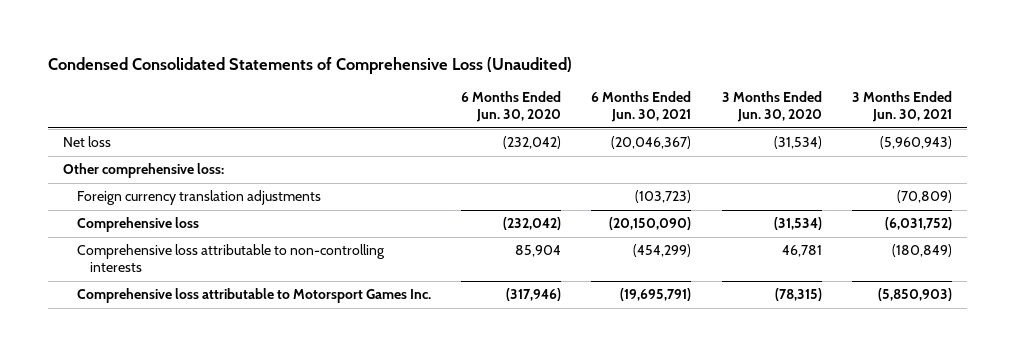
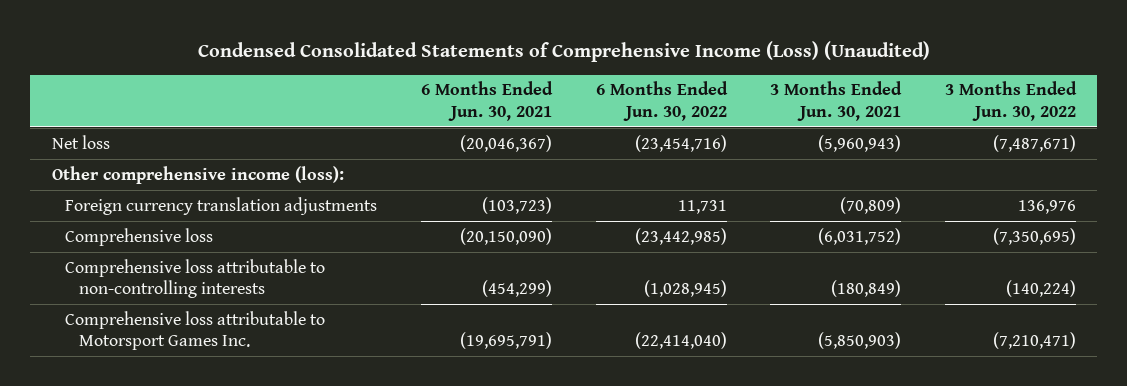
- Condensed Consolidated Statements of Comprehensive Loss (Unaudited)
+ Condensed Consolidated Statements of Comprehensive Income (Loss) (Unaudited)
- | 6 Months Ended Jun. 30, 2020 | 6 Months Ended Jun. 30, 2021 | 3 Months Ended Jun. 30, 2020 | 3 Months Ended Jun. 30, 2021
+ | 6 Months Ended Jun. 30, 2021 | 6 Months Ended Jun. 30, 2022 | 3 Months Ended Jun. 30, 2021 | 3 Months Ended Jun. 30, 2022
- Other comprehensive loss:
+ Other comprehensive income (loss):

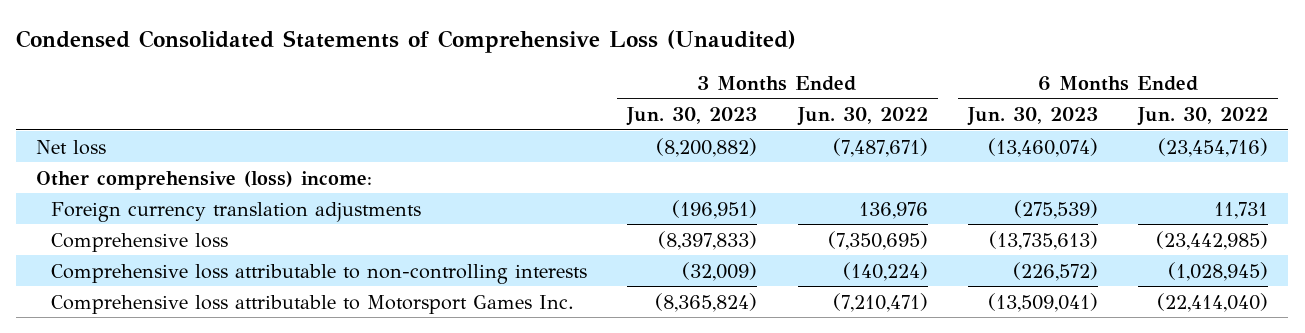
- Condensed Consolidated Statements of Comprehensive Income (Loss) (Unaudited)
+ Condensed Consolidated Statements of Comprehensive Loss (Unaudited)
- | 6 Months Ended Jun. 30, 2021 | 6 Months Ended Jun. 30, 2022 | 3 Months Ended Jun. 30, 2021 | 3 Months Ended Jun. 30, 2022
+ | 3 Months Ended Jun. 30, 2023 | 3 Months Ended Jun. 30, 2022 | 6 Months Ended Jun. 30, 2023 | 6 Months Ended Jun. 30, 2022
- Other comprehensive income (loss):
+ Other comprehensive (loss) income:

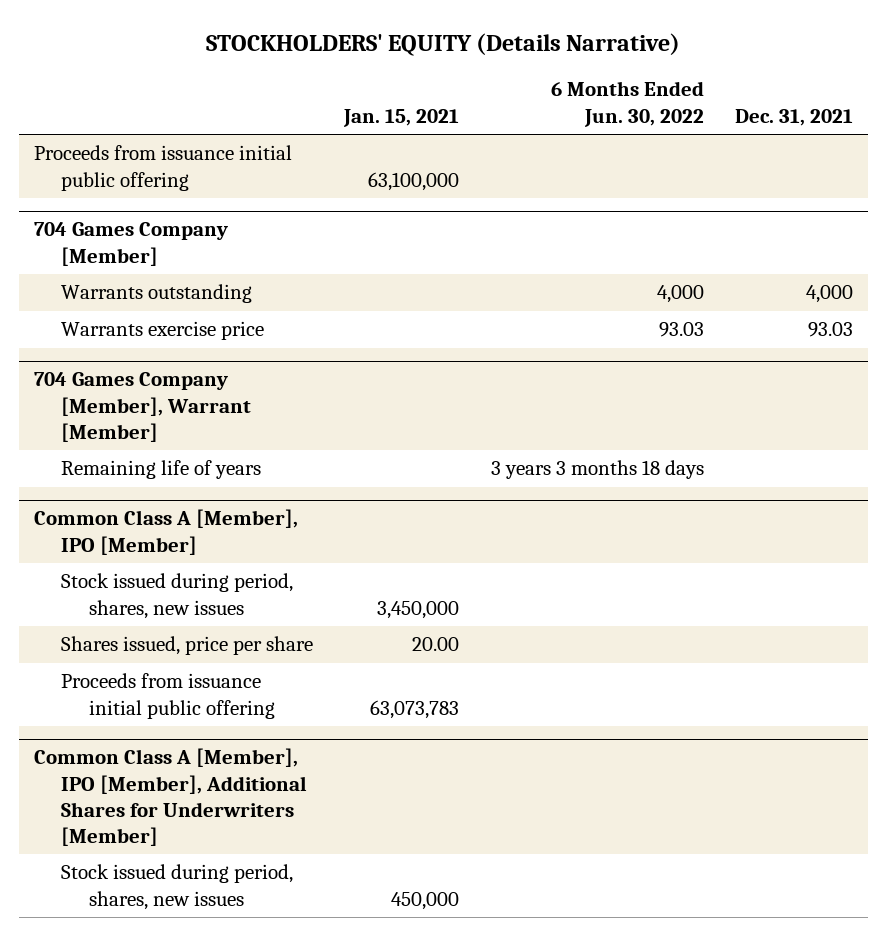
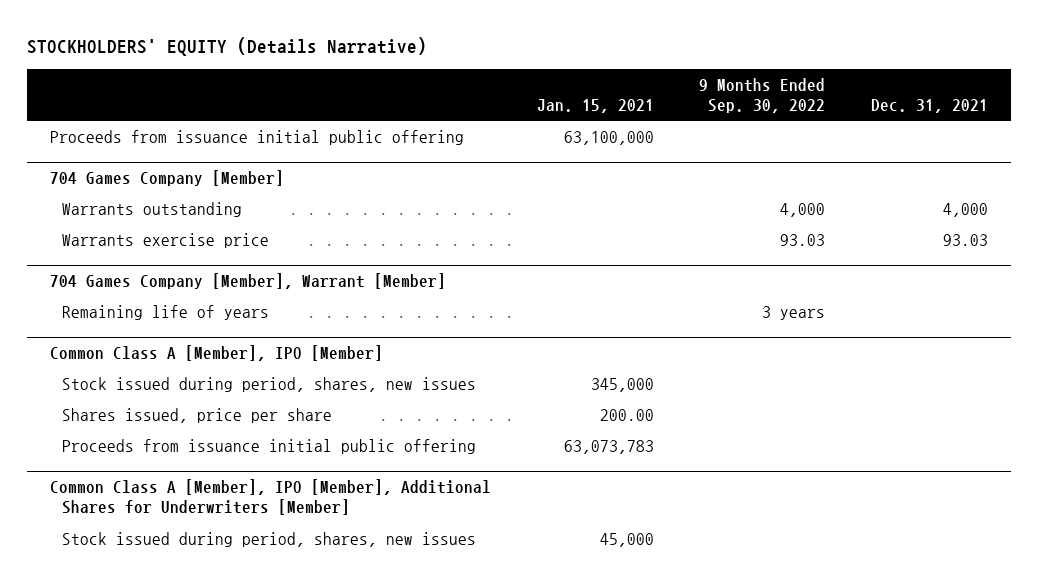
- | Jan. 15, 2021 | 6 Months Ended Jun. 30, 2022 | Dec. 31, 2021
+ | Jan. 15, 2021 | 9 Months Ended Sep. 30, 2022 | Dec. 31, 2021
@ Common Class A [Member], IPO [Member]
- Stock issued during period, shares, new issues | 3,450,000 | |
- Shares issued, price per share | 20.00 | |
+ Stock issued during period, shares, new issues | 345,000 | |
+ Shares issued, price per share | 200.00 | |
@ Common Class A [Member], IPO [Member], Additional Shares for Underwriters [Member]
- Stock issued during period, shares, new issues | 450,000 | |
+ Stock issued during period, shares, new issues | 45,000 | |

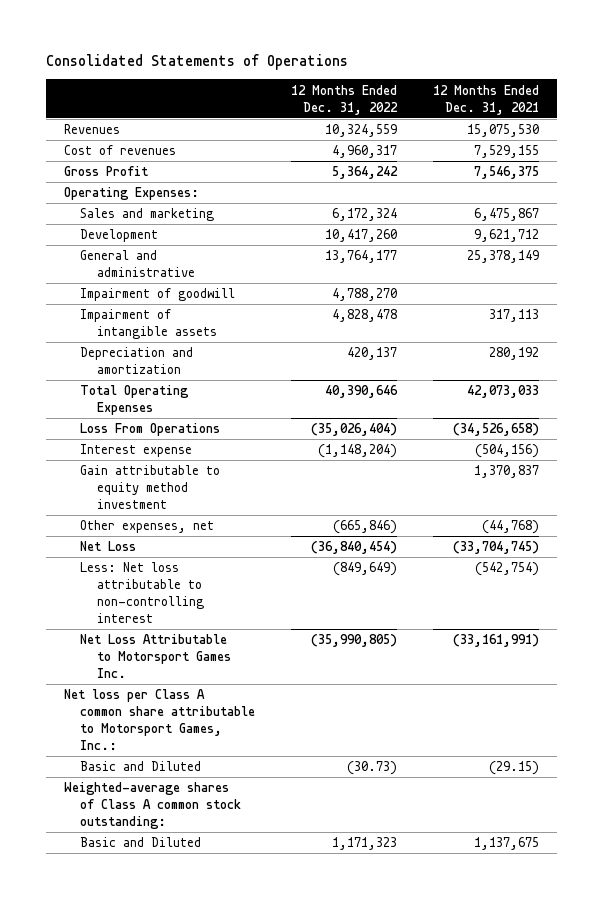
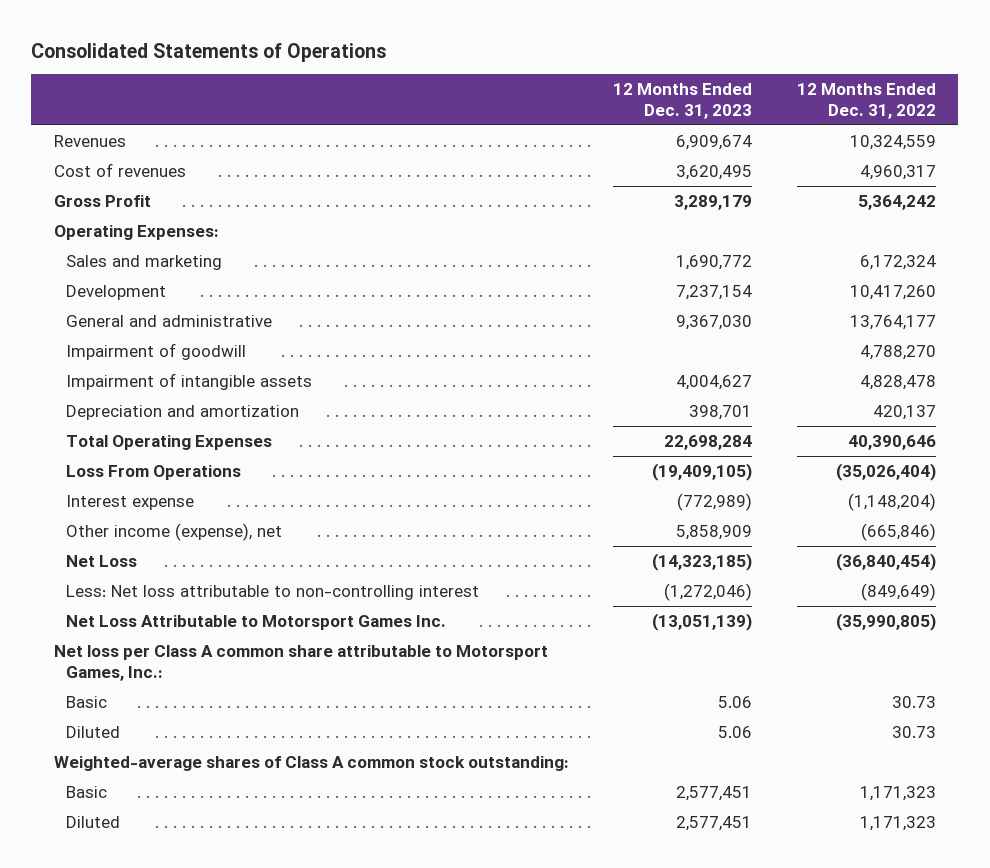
- | 12 Months Ended Dec. 31, 2022 | 12 Months Ended Dec. 31, 2021
+ | 12 Months Ended Dec. 31, 2023 | 12 Months Ended Dec. 31, 2022
- Gain attributable to equity method investment | | 1,370,837
- Other expenses, net | (665,846) | (44,768)
+ Other income (expense), net | 5,858,909 | (665,846)
- Basic and Diluted | (30.73) | (29.15)
+ Basic | 5.06 | 30.73
+ Diluted | 5.06 | 30.73
- Basic and Diluted | 1,171,323 | 1,137,675
+ Basic | 2,577,451 | 1,171,323
+ Diluted | 2,577,451 | 1,171,323

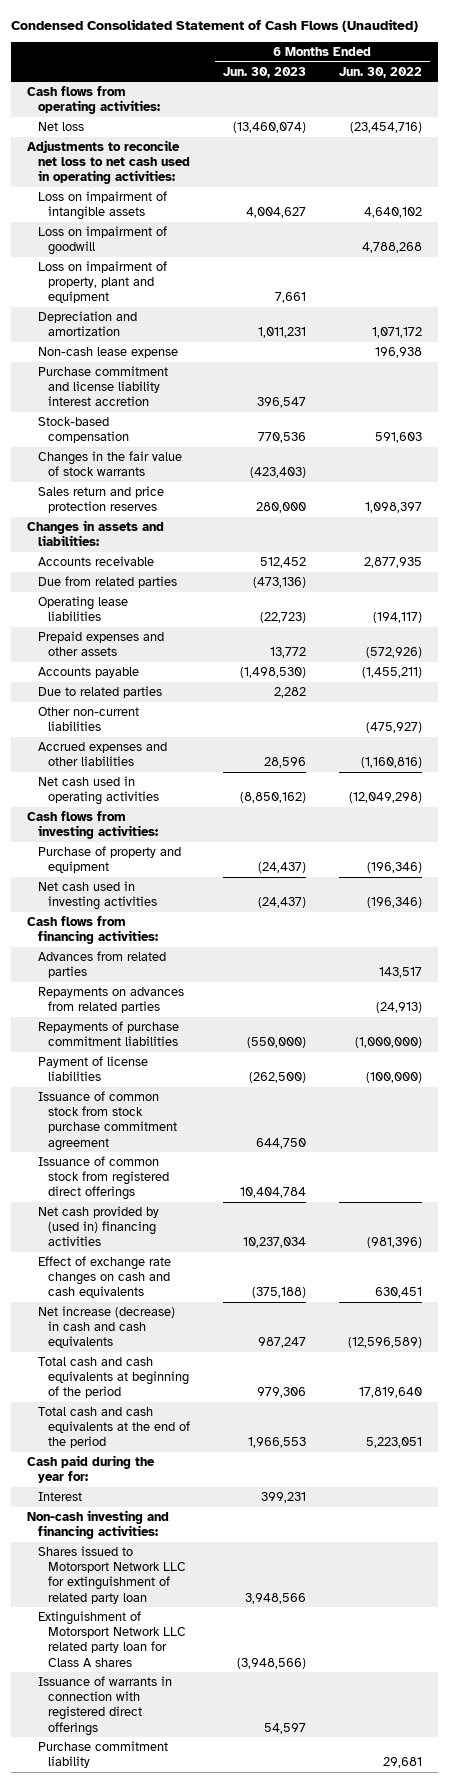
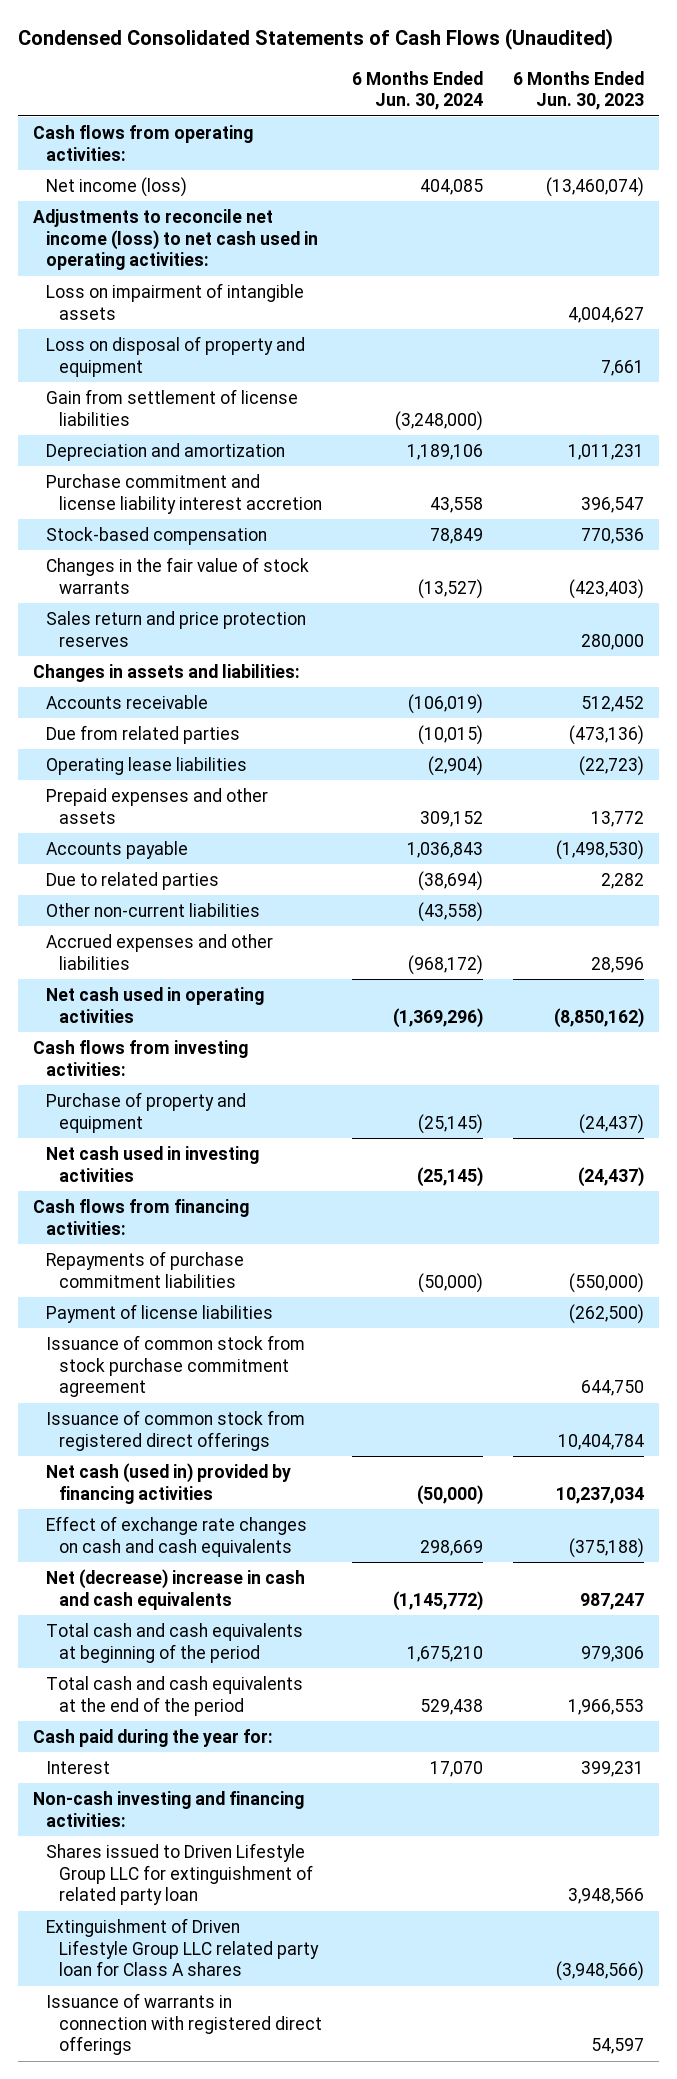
- Condensed Consolidated Statement of Cash Flows (Unaudited)
+ Condensed Consolidated Statements of Cash Flows (Unaudited)
- | 6 Months Ended Jun. 30, 2023 | 6 Months Ended Jun. 30, 2022
+ | 6 Months Ended Jun. 30, 2024 | 6 Months Ended Jun. 30, 2023
- Net loss | (13,460,074) | (23,454,716)
- Adjustments to reconcile net loss to net cash used in operating activities:
+ Net income (loss) | 404,085 | (13,460,074)
+ Adjustments to reconcile net income (loss) to net cash used in operating activities:
- Loss on impairment of goodwill | | 4,788,268
- Loss on impairment of property, plant and equipment | 7,661 |
+ Loss on disposal of property and equipment | | 7,661
+ Gain from settlement of license liabilities | (3,248,000) |
- Non-cash lease expense | | 196,938
- Advances from related parties | | 143,517
- Repayments on advances from related parties | | (24,913)
- Net cash provided by (used in) financing activities | 10,237,034 | (981,396)
+ Net cash (used in) provided by financing activities | (50,000) | 10,237,034
- Net increase (decrease) in cash and cash equivalents | 987,247 | (12,596,589)
+ Net (decrease) increase in cash and cash equivalents | (1,145,772) | 987,247
- Shares issued to Motorsport Network LLC for extinguishment of related party loan | 3,948,566 |
- Extinguishment of Motorsport Network LLC related party loan for Class A shares | (3,948,566) |
+ Shares issued to Driven Lifestyle Group LLC for extinguishment of related party loan | | 3,948,566
+ Extinguishment of Driven Lifestyle Group LLC related party loan for Class A shares | | (3,948,566)
- Purchase commitment liability | | 29,681

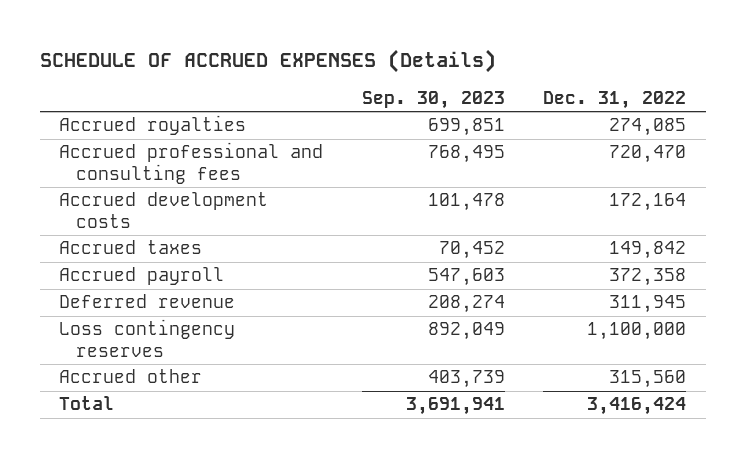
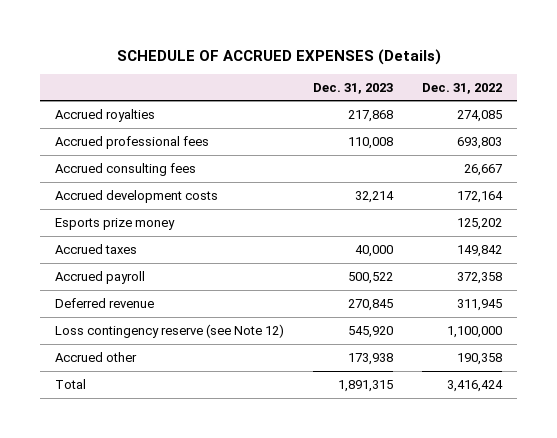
- | Sep. 30, 2023 | Dec. 31, 2022
+ | Dec. 31, 2023 | Dec. 31, 2022
- Accrued professional and consulting fees | 768,495 | 720,470
+ Accrued professional fees | 110,008 | 693,803
+ Accrued consulting fees | | 26,667
+ Esports prize money | | 125,202
- Loss contingency reserves | 892,049 | 1,100,000
- Accrued other | 403,739 | 315,560
+ Loss contingency reserve (see Note 12) | 545,920 | 1,100,000
+ Accrued other | 173,938 | 190,358

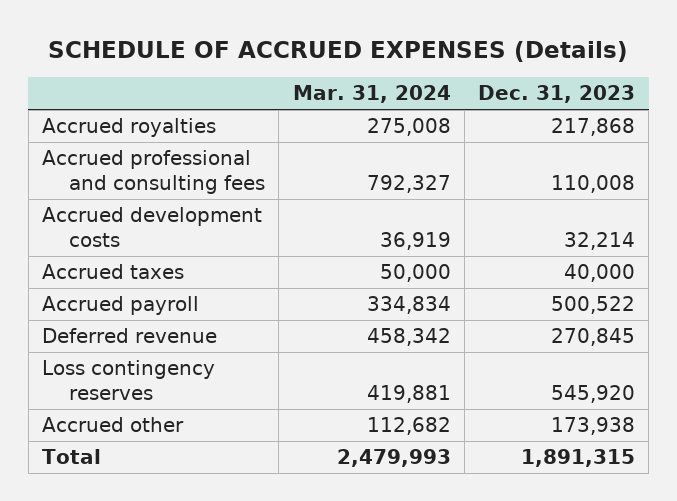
- | Dec. 31, 2023 | Dec. 31, 2022
+ | Mar. 31, 2024 | Dec. 31, 2023
- Accrued professional fees | 110,008 | 693,803
- Accrued consulting fees | | 26,667
+ Accrued professional and consulting fees | 792,327 | 110,008
- Esports prize money | | 125,202
- Loss contingency reserve (see Note 12) | 545,920 | 1,100,000
+ Loss contingency reserves | 419,881 | 545,920

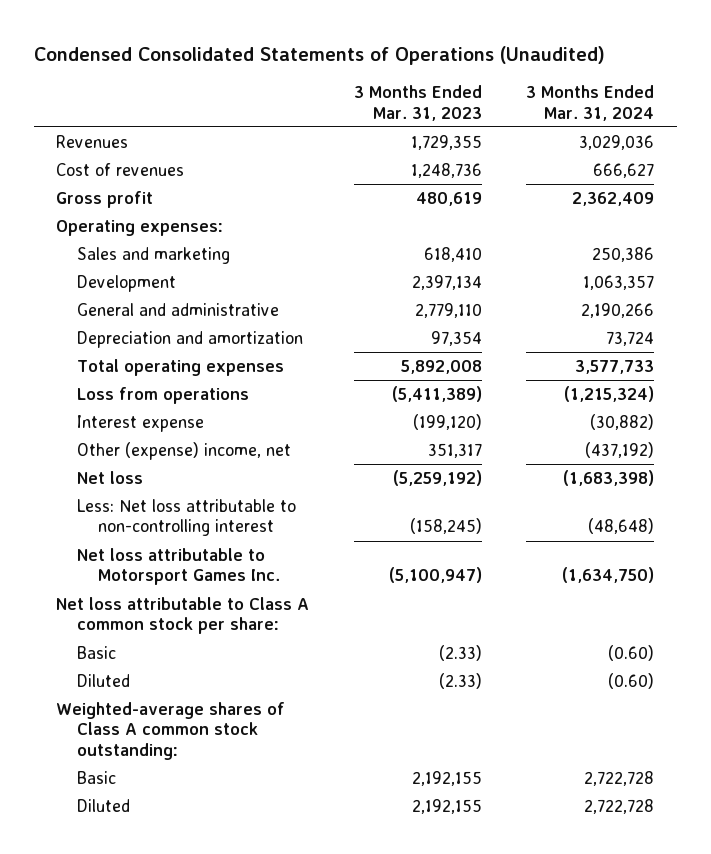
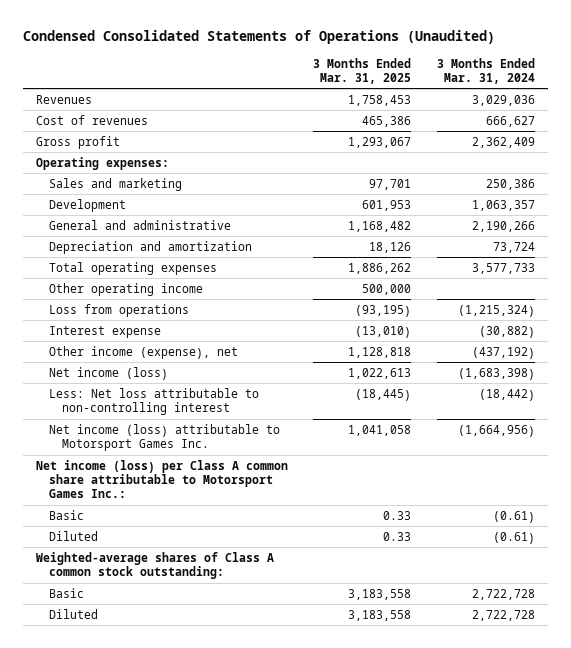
- | 3 Months Ended Mar. 31, 2023 | 3 Months Ended Mar. 31, 2024
+ | 3 Months Ended Mar. 31, 2025 | 3 Months Ended Mar. 31, 2024
+ Other operating income | 500,000 |
- Other (expense) income, net | 351,317 | (437,192)
- Net loss | (5,259,192) | (1,683,398)
- Less: Net loss attributable to non-controlling interest | (158,245) | (48,648)
- Net loss attributable to Motorsport Games Inc. | (5,100,947) | (1,634,750)
- Net loss attributable to Class A common stock per share:
- Basic | (2.33) | (0.60)
- Diluted | (2.33) | (0.60)
+ Other income (expense), net | 1,128,818 | (437,192)
+ Net income (loss) | 1,022,613 | (1,683,398)
+ Less: Net loss attributable to non-controlling interest | (18,445) | (18,442)
+ Net income (loss) attributable to Motorsport Games Inc. | 1,041,058 | (1,664,956)
+ Net income (loss) per Class A common share attributable to Motorsport Games Inc.:
+ Basic | 0.33 | (0.61)
+ Diluted | 0.33 | (0.61)

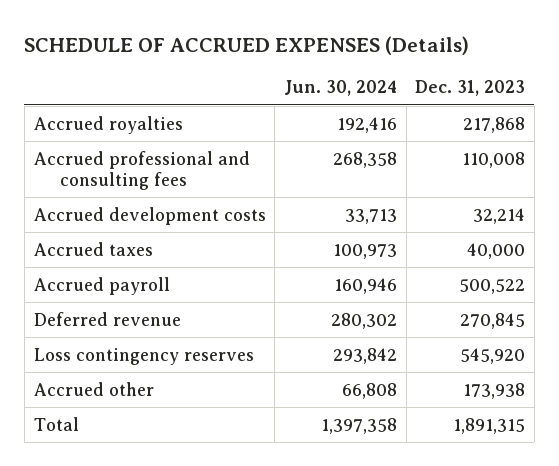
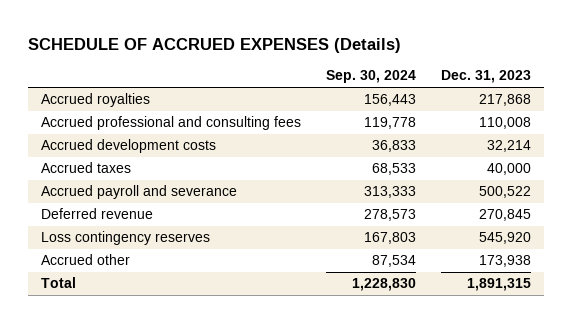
- | Jun. 30, 2024 | Dec. 31, 2023
+ | Sep. 30, 2024 | Dec. 31, 2023
- Accrued payroll | 160,946 | 500,522
+ Accrued payroll and severance | 313,333 | 500,522

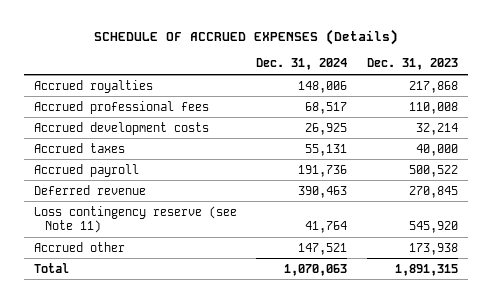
- | Sep. 30, 2024 | Dec. 31, 2023
+ | Dec. 31, 2024 | Dec. 31, 2023
- Accrued professional and consulting fees | 119,778 | 110,008
+ Accrued professional fees | 68,517 | 110,008
- Accrued payroll and severance | 313,333 | 500,522
+ Accrued payroll | 191,736 | 500,522
- Loss contingency reserves | 167,803 | 545,920
+ Loss contingency reserve (see Note 11) | 41,764 | 545,920

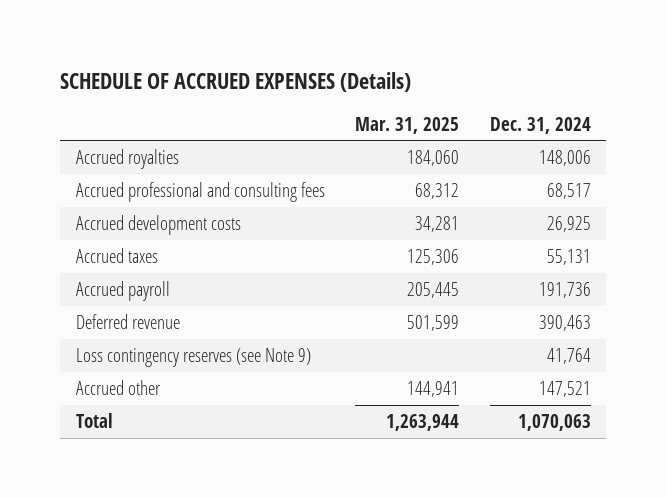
- | Dec. 31, 2024 | Dec. 31, 2023
+ | Mar. 31, 2025 | Dec. 31, 2024
- Accrued professional fees | 68,517 | 110,008
+ Accrued professional and consulting fees | 68,312 | 68,517
- Loss contingency reserve (see Note 11) | 41,764 | 545,920
+ Loss contingency reserves (see Note 9) | | 41,764

